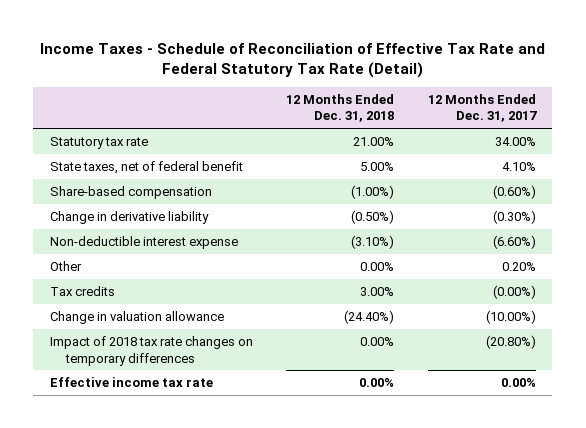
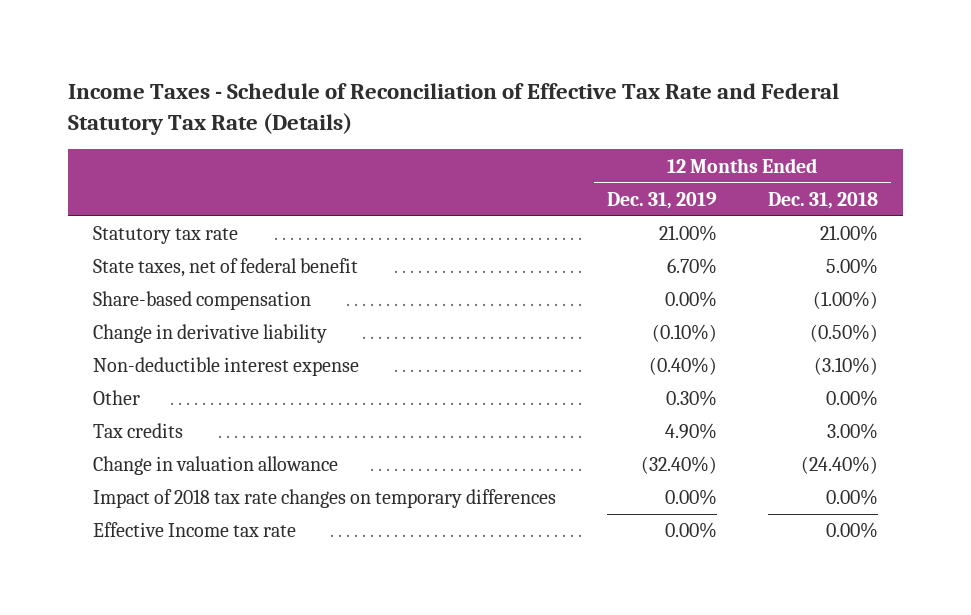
- Income Taxes - Schedule of Reconciliation of Effective Tax Rate and Federal Statutory Tax Rate (Detail)
+ Income Taxes - Schedule of Reconciliation of Effective Tax Rate and Federal Statutory Tax Rate (Details)
- | 12 Months Ended Dec. 31, 2018 | 12 Months Ended Dec. 31, 2017
+ | 12 Months Ended Dec. 31, 2019 | 12 Months Ended Dec. 31, 2018
- Effective income tax rate | 0.00% | 0.00%
+ Effective Income tax rate | 0.00% | 0.00%

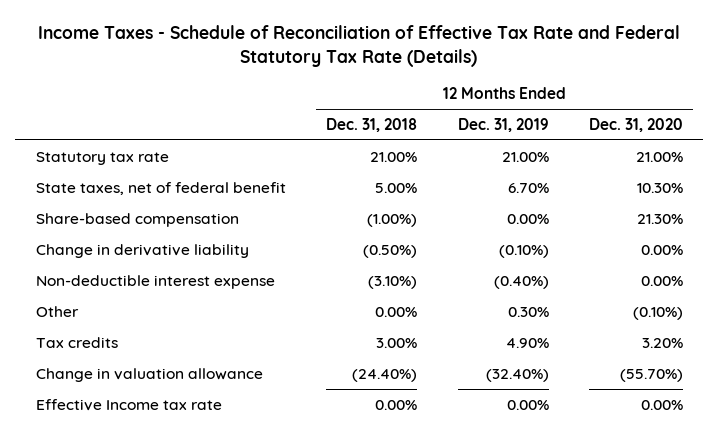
- | 12 Months Ended Dec. 31, 2019 | 12 Months Ended Dec. 31, 2018
+ | 12 Months Ended Dec. 31, 2018 | 12 Months Ended Dec. 31, 2019 | 12 Months Ended Dec. 31, 2020
- Impact of 2018 tax rate changes on temporary differences | 0.00% | 0.00%

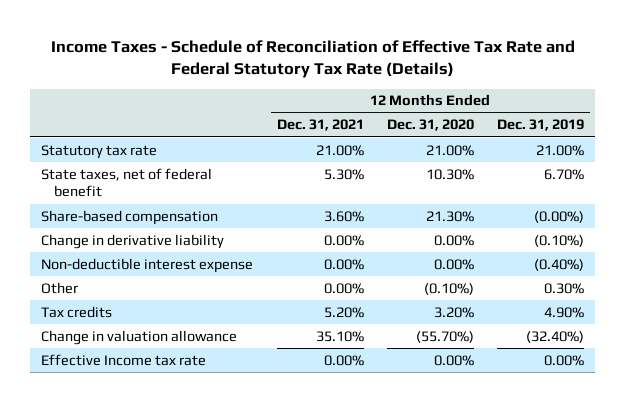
- | 12 Months Ended Dec. 31, 2018 | 12 Months Ended Dec. 31, 2019 | 12 Months Ended Dec. 31, 2020
+ | 12 Months Ended Dec. 31, 2021 | 12 Months Ended Dec. 31, 2020 | 12 Months Ended Dec. 31, 2019
- Share-based compensation | (1.00%) | 0.00% | 21.30%
+ Share-based compensation | 3.60% | 21.30% | (0.00%)

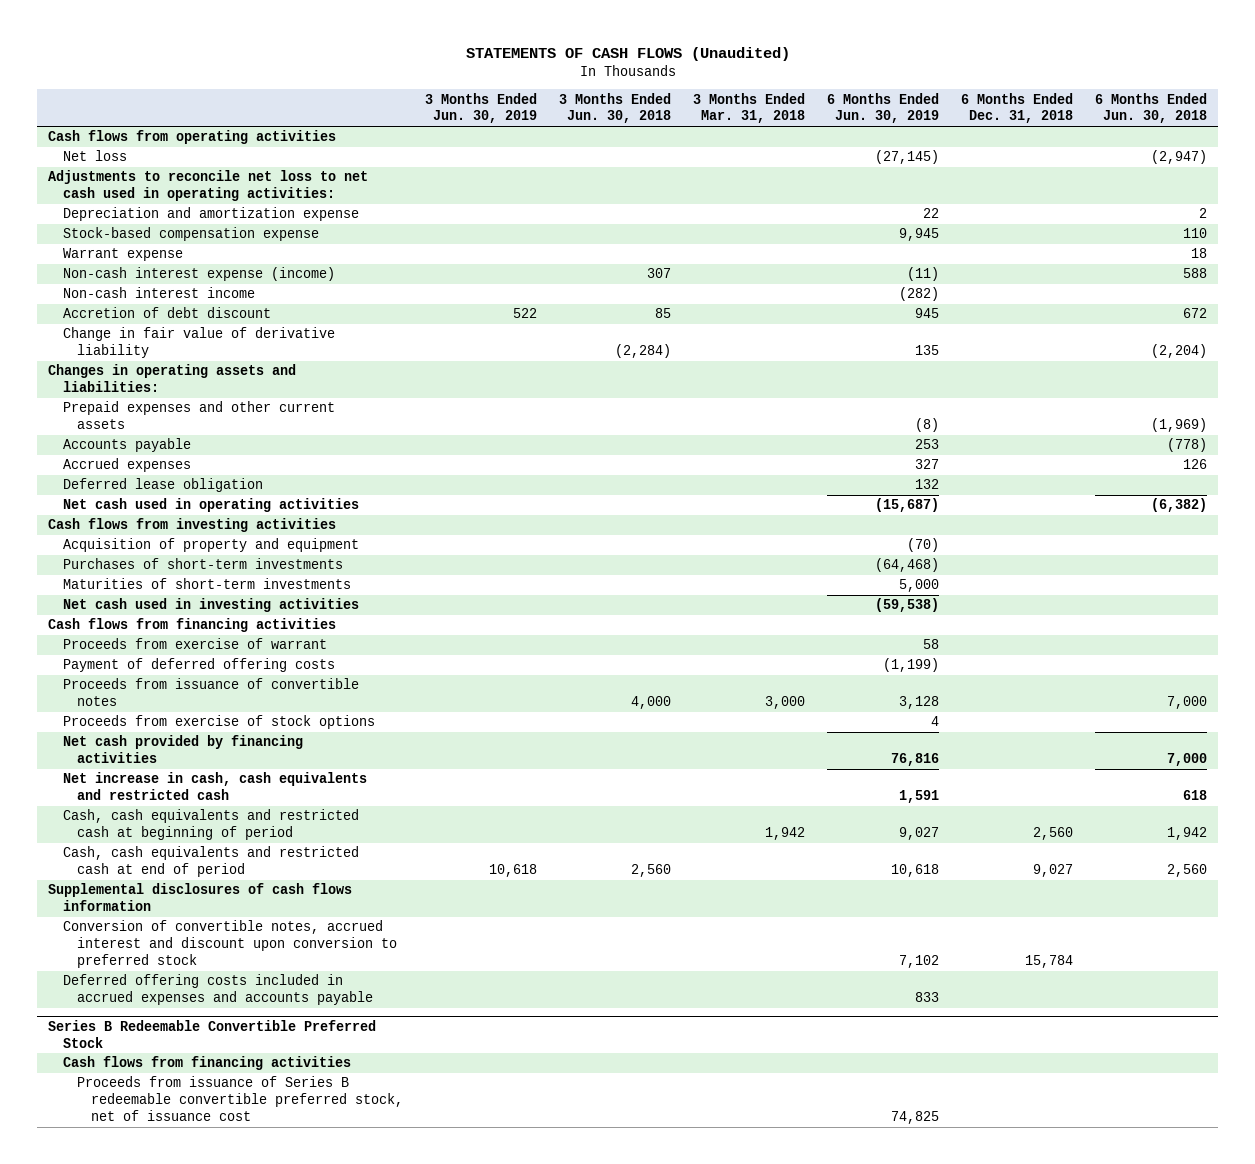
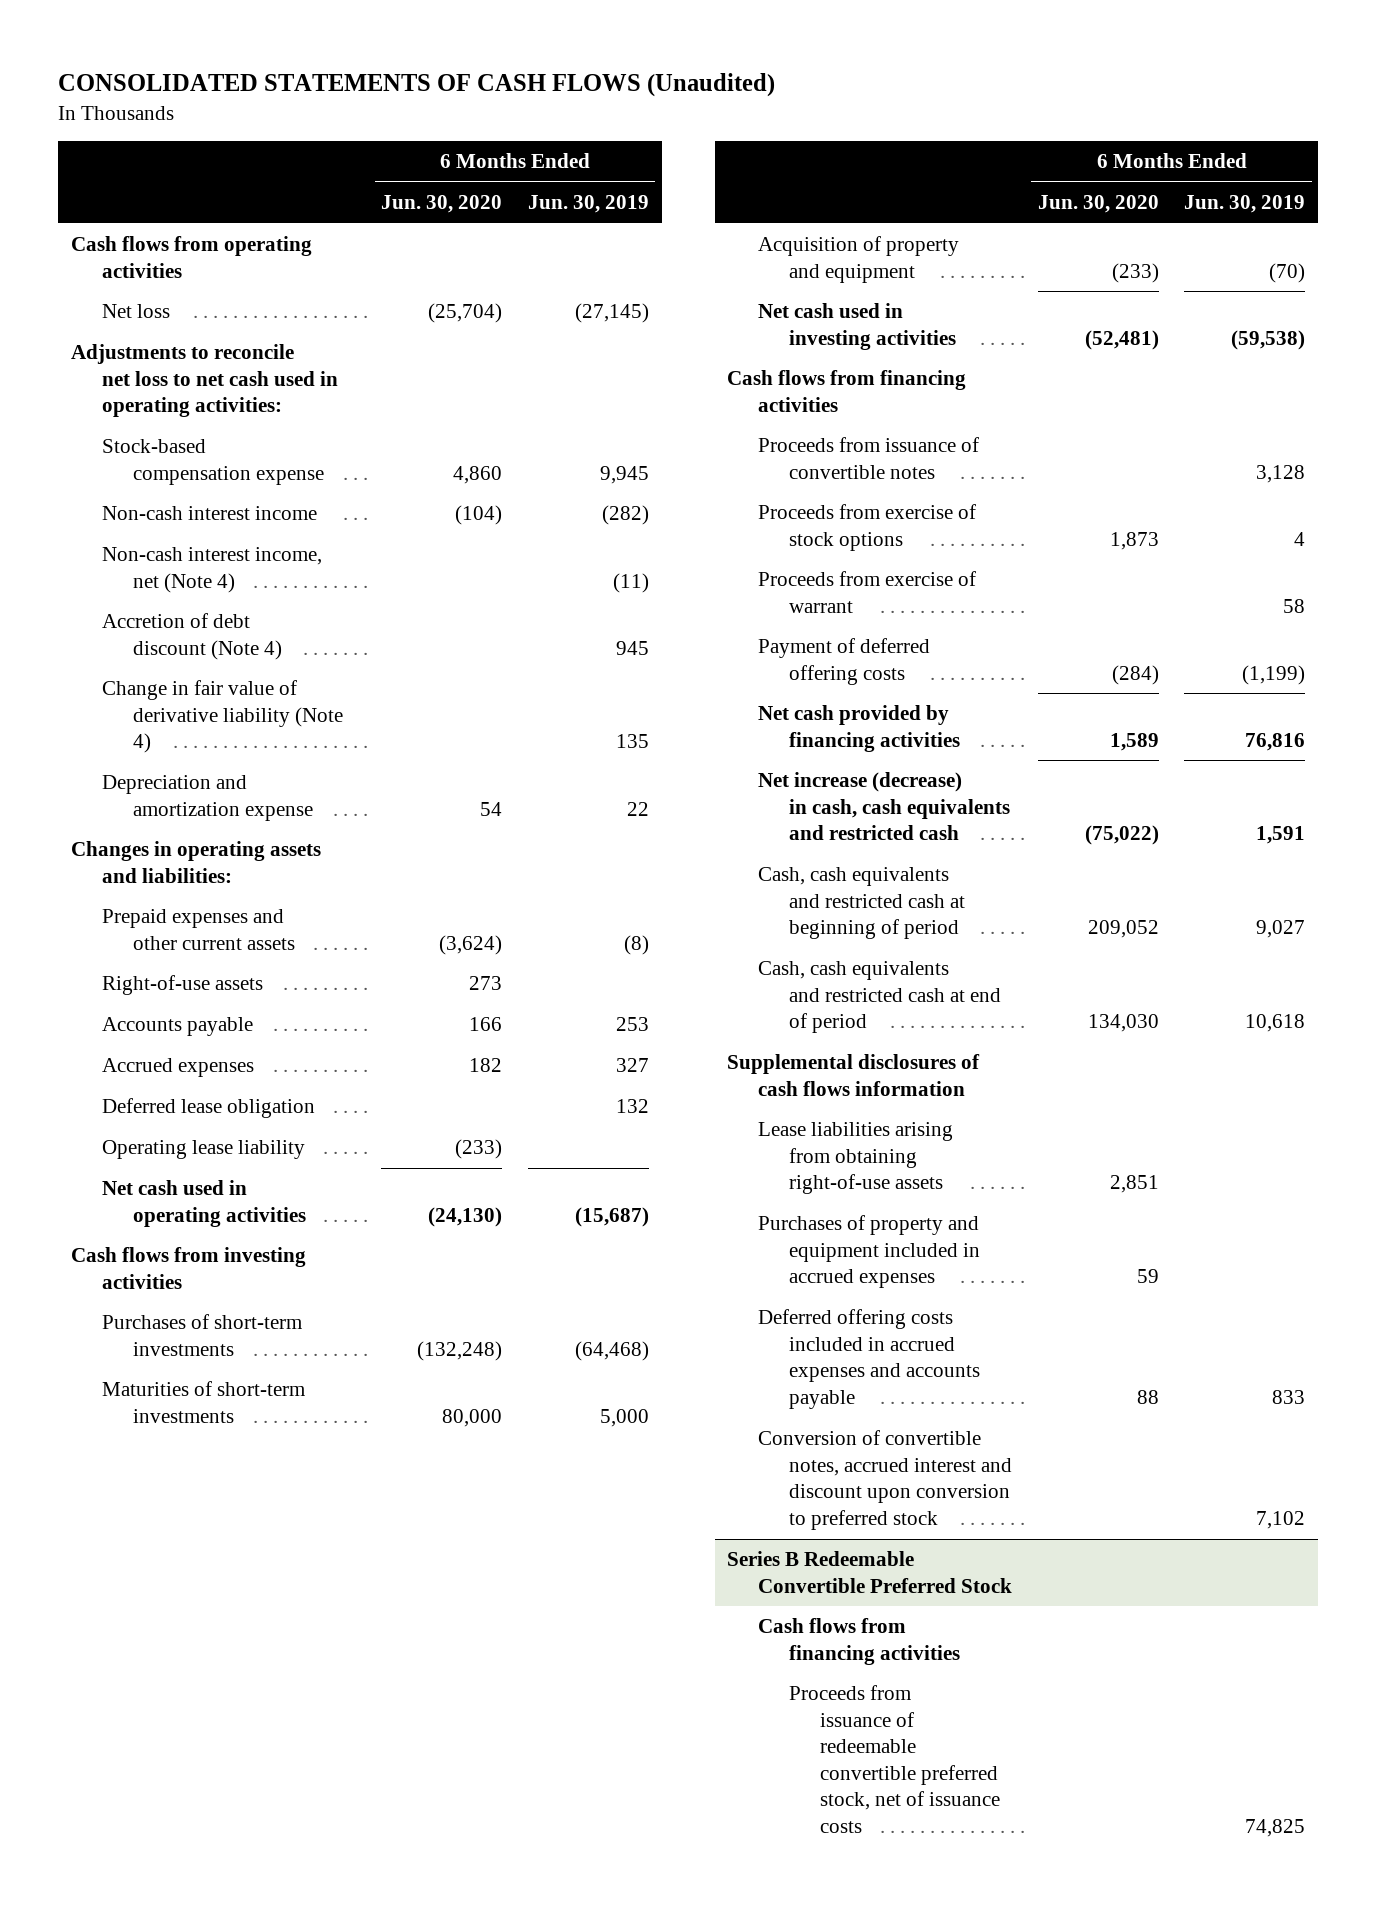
- STATEMENTS OF CASH FLOWS (Unaudited)
+ CONSOLIDATED STATEMENTS OF CASH FLOWS (Unaudited)
- | 3 Months Ended Jun. 30, 2019 | 3 Months Ended Jun. 30, 2018 | 3 Months Ended Mar. 31, 2018 | 6 Months Ended Jun. 30, 2019 | 6 Months Ended Dec. 31, 2018 | 6 Months Ended Jun. 30, 2018
+ | 6 Months Ended Jun. 30, 2020 | 6 Months Ended Jun. 30, 2019
- Warrant expense | | | | | | 18
- Non-cash interest expense (income) | | 307 | | (11) | | 588
- Accretion of debt discount | 522 | 85 | | 945 | | 672
- Change in fair value of derivative liability | | (2,284) | | 135 | | (2,204)
+ Non-cash interest income, net (Note 4) | | (11)
+ Accretion of debt discount (Note 4) | | 945
+ Change in fair value of derivative liability (Note 4) | | 135
moved down: Depreciation and amortization expense | 54 | 22
+ Right-of-use assets | 273 |
+ Operating lease liability | (233) |
moved down: Acquisition of property and equipment | (233) | (70)
moved down: Proceeds from exercise of warrant | | 58
moved down: Payment of deferred offering costs | (284) | (1,199)
- Net increase in cash, cash equivalents and restricted cash | | | | 1,591 | | 618
+ Net increase (decrease) in cash, cash equivalents and restricted cash | (75,022) | 1,591
+ Lease liabilities arising from obtaining right-of-use assets | 2,851 |
+ Purchases of property and equipment included in accrued expenses | 59 |
moved down: Conversion of convertible notes, accrued interest and discount upon conversion to preferred stock | | 7,102
@ Series B Redeemable Convertible Preferred Stock
- Proceeds from issuance of Series B redeemable convertible preferred stock, net of issuance cost | | | | 74,825 | |
+ Proceeds from issuance of redeemable convertible preferred stock, net of issuance costs | | 74,825

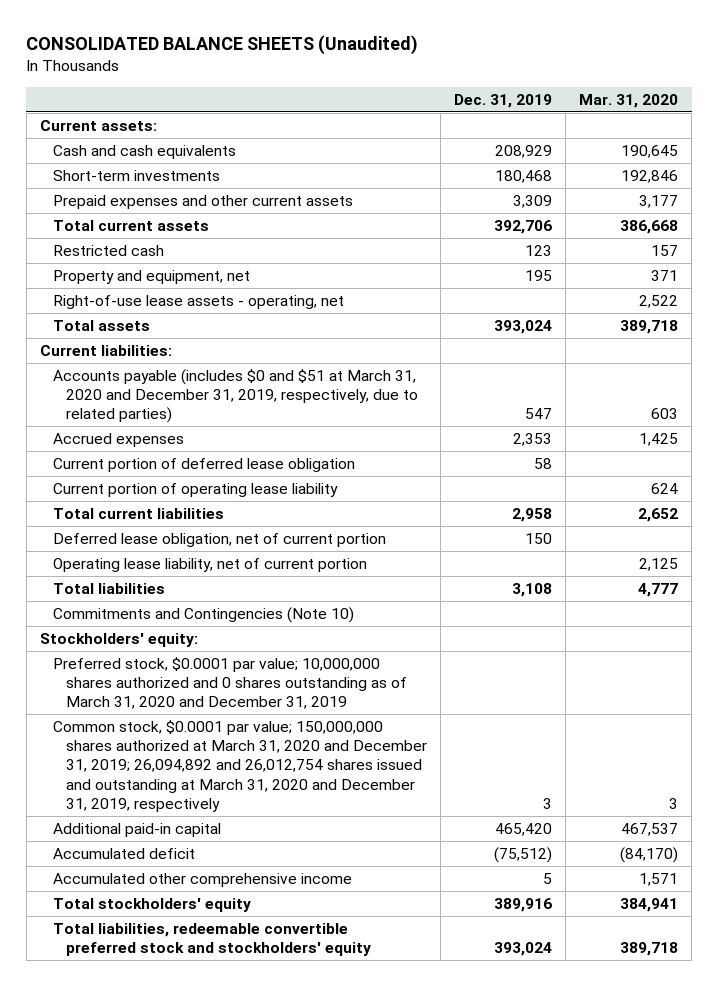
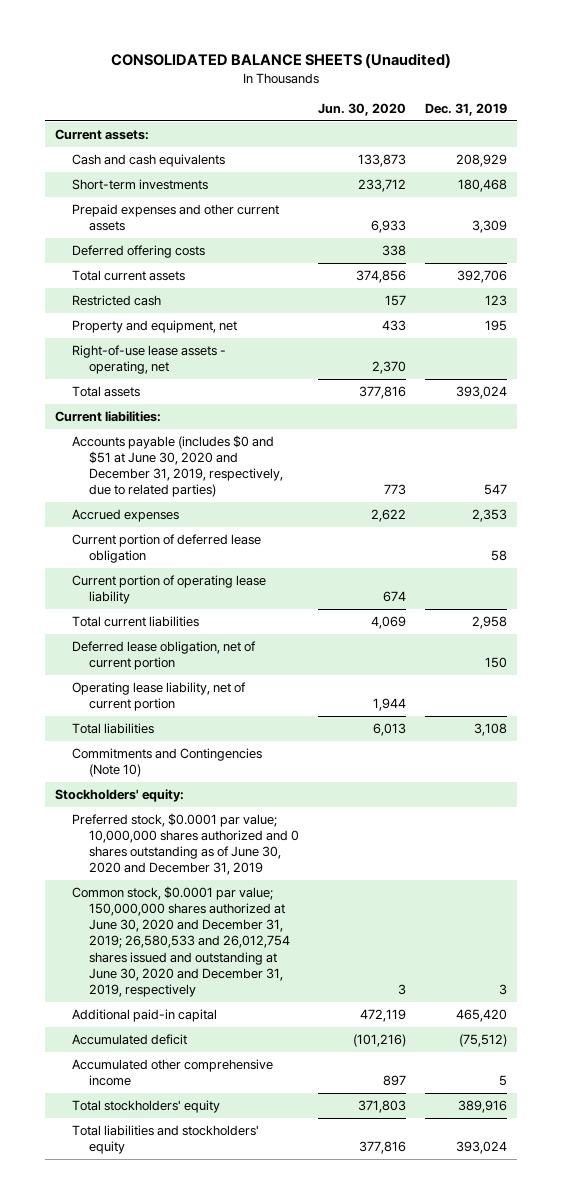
- | Dec. 31, 2019 | Mar. 31, 2020
+ | Jun. 30, 2020 | Dec. 31, 2019
+ Deferred offering costs | 338 |
- Accounts payable (includes $0 and $51 at March 31, 2020 and December 31, 2019, respectively, due to related parties) | 547 | 603
+ Accounts payable (includes $0 and $51 at June 30, 2020 and December 31, 2019, respectively, due to related parties) | 773 | 547
- Preferred stock, $0.0001 par value; 10,000,000 shares authorized and 0 shares outstanding as of March 31, 2020 and December 31, 2019
- Common stock, $0.0001 par value; 150,000,000 shares authorized at March 31, 2020 and December 31, 2019; 26,094,892 and 26,012,754 shares issued and outstanding at March 31, 2020 and December 31, 2019, respectively | 3 | 3
+ Preferred stock, $0.0001 par value; 10,000,000 shares authorized and 0 shares outstanding as of June 30, 2020 and December 31, 2019
+ Common stock, $0.0001 par value; 150,000,000 shares authorized at June 30, 2020 and December 31, 2019; 26,580,533 and 26,012,754 shares issued and outstanding at June 30, 2020 and December 31, 2019, respectively | 3 | 3
- Total liabilities, redeemable convertible preferred stock and stockholders' equity | 393,024 | 389,718
+ Total liabilities and stockholders' equity | 377,816 | 393,024

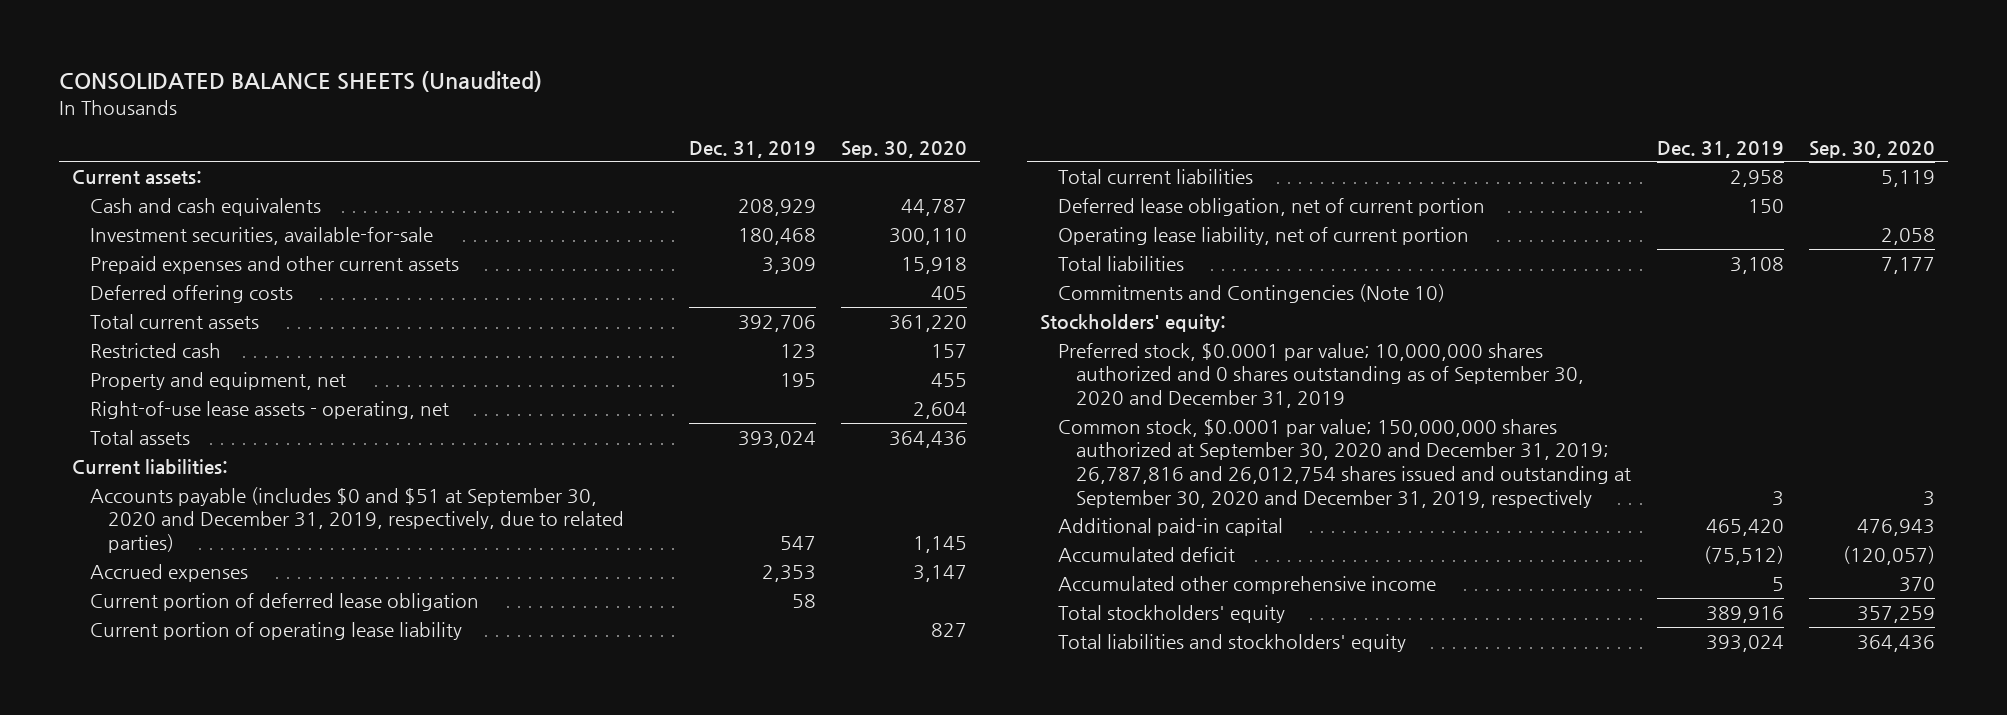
- | Jun. 30, 2020 | Dec. 31, 2019
+ | Dec. 31, 2019 | Sep. 30, 2020
- Short-term investments | 233,712 | 180,468
+ Investment securities, available-for-sale | 180,468 | 300,110
- Accounts payable (includes $0 and $51 at June 30, 2020 and December 31, 2019, respectively, due to related parties) | 773 | 547
+ Accounts payable (includes $0 and $51 at September 30, 2020 and December 31, 2019, respectively, due to related parties) | 547 | 1,145
- Preferred stock, $0.0001 par value; 10,000,000 shares authorized and 0 shares outstanding as of June 30, 2020 and December 31, 2019
- Common stock, $0.0001 par value; 150,000,000 shares authorized at June 30, 2020 and December 31, 2019; 26,580,533 and 26,012,754 shares issued and outstanding at June 30, 2020 and December 31, 2019, respectively | 3 | 3
+ Preferred stock, $0.0001 par value; 10,000,000 shares authorized and 0 shares outstanding as of September 30, 2020 and December 31, 2019
+ Common stock, $0.0001 par value; 150,000,000 shares authorized at September 30, 2020 and December 31, 2019; 26,787,816 and 26,012,754 shares issued and outstanding at September 30, 2020 and December 31, 2019, respectively | 3 | 3

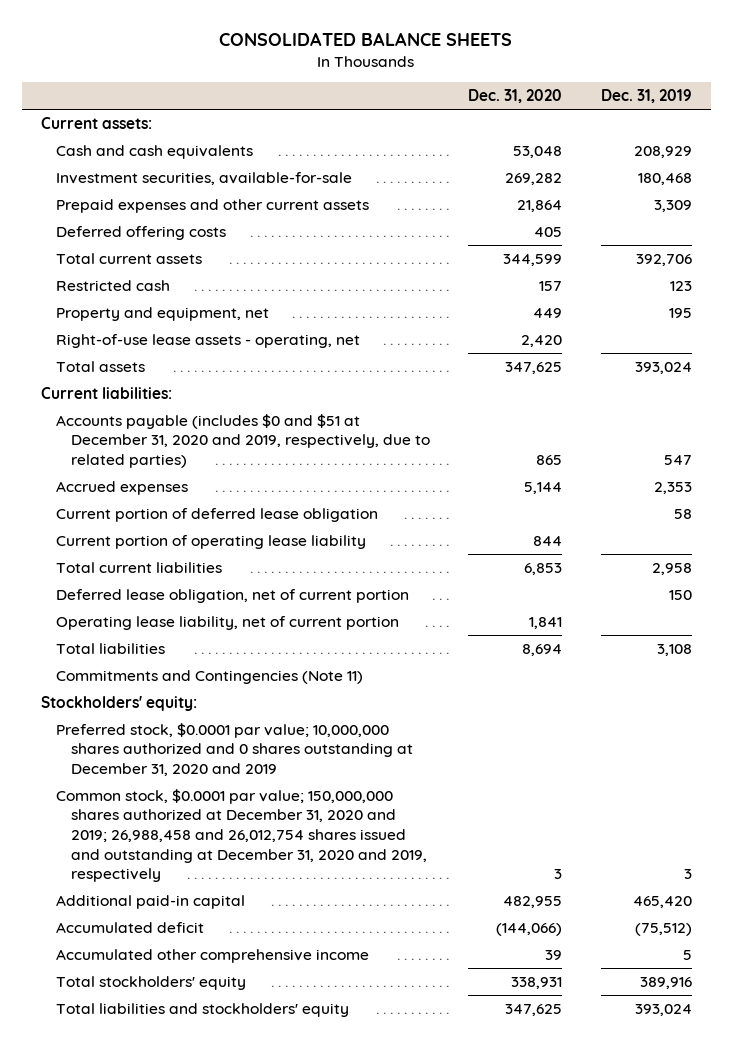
- CONSOLIDATED BALANCE SHEETS (Unaudited)
+ CONSOLIDATED BALANCE SHEETS
- | Dec. 31, 2019 | Sep. 30, 2020
+ | Dec. 31, 2020 | Dec. 31, 2019
- Accounts payable (includes $0 and $51 at September 30, 2020 and December 31, 2019, respectively, due to related parties) | 547 | 1,145
+ Accounts payable (includes $0 and $51 at December 31, 2020 and 2019, respectively, due to related parties) | 865 | 547
- Commitments and Contingencies (Note 10)
+ Commitments and Contingencies (Note 11)
- Preferred stock, $0.0001 par value; 10,000,000 shares authorized and 0 shares outstanding as of September 30, 2020 and December 31, 2019
- Common stock, $0.0001 par value; 150,000,000 shares authorized at September 30, 2020 and December 31, 2019; 26,787,816 and 26,012,754 shares issued and outstanding at September 30, 2020 and December 31, 2019, respectively | 3 | 3
+ Preferred stock, $0.0001 par value; 10,000,000 shares authorized and 0 shares outstanding at December 31, 2020 and 2019
+ Common stock, $0.0001 par value; 150,000,000 shares authorized at December 31, 2020 and 2019; 26,988,458 and 26,012,754 shares issued and outstanding at December 31, 2020 and 2019, respectively | 3 | 3

